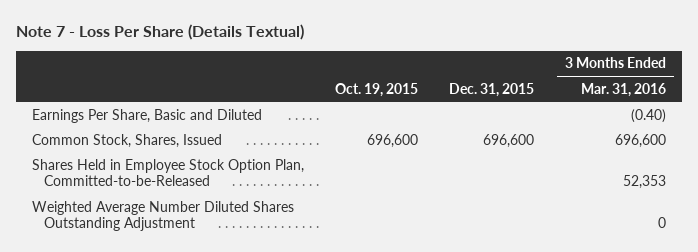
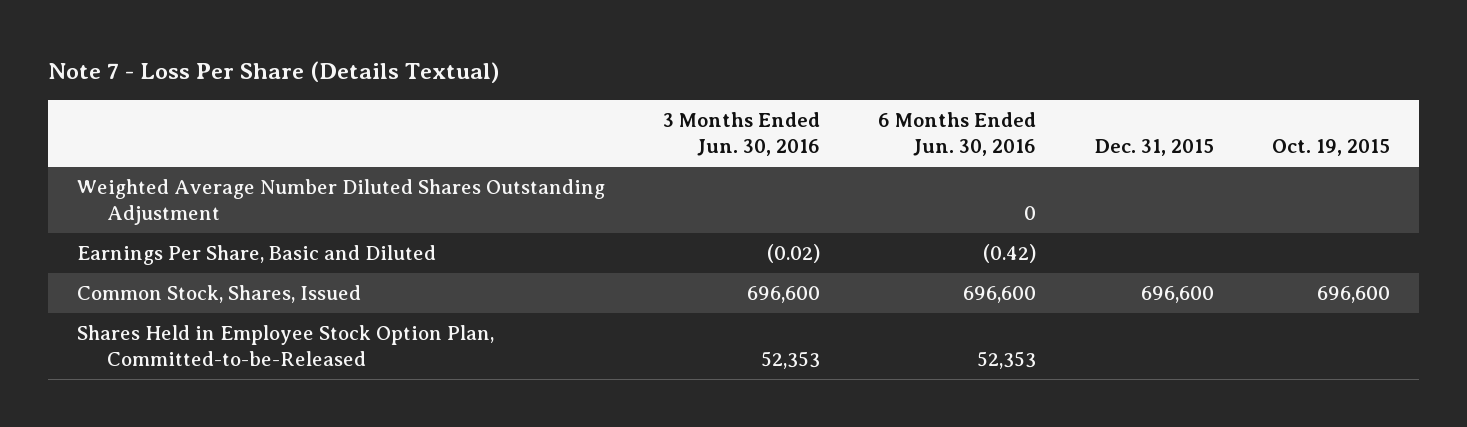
- | Oct. 19, 2015 | Dec. 31, 2015 | 3 Months Ended Mar. 31, 2016
+ | 3 Months Ended Jun. 30, 2016 | 6 Months Ended Jun. 30, 2016 | Dec. 31, 2015 | Oct. 19, 2015
moved up: Weighted Average Number Diluted Shares Outstanding Adjustment | | 0 | |

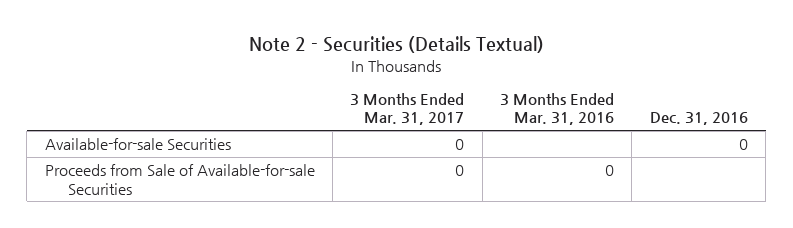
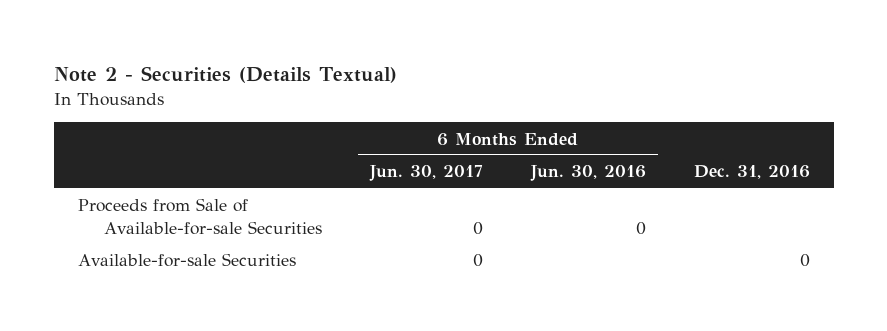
- | 3 Months Ended Mar. 31, 2017 | 3 Months Ended Mar. 31, 2016 | Dec. 31, 2016
+ | 6 Months Ended Jun. 30, 2017 | 6 Months Ended Jun. 30, 2016 | Dec. 31, 2016
moved down: Available-for-sale Securities | 0 | | 0

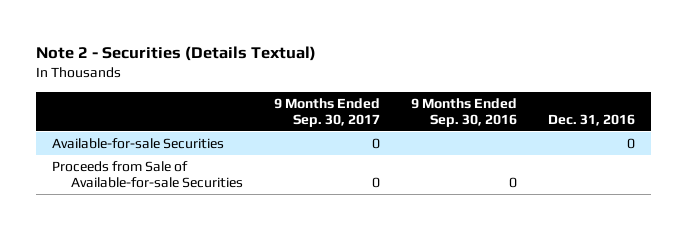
- | 6 Months Ended Jun. 30, 2017 | 6 Months Ended Jun. 30, 2016 | Dec. 31, 2016
+ | 9 Months Ended Sep. 30, 2017 | 9 Months Ended Sep. 30, 2016 | Dec. 31, 2016
moved down: Proceeds from Sale of Available-for-sale Securities | 0 | 0 |

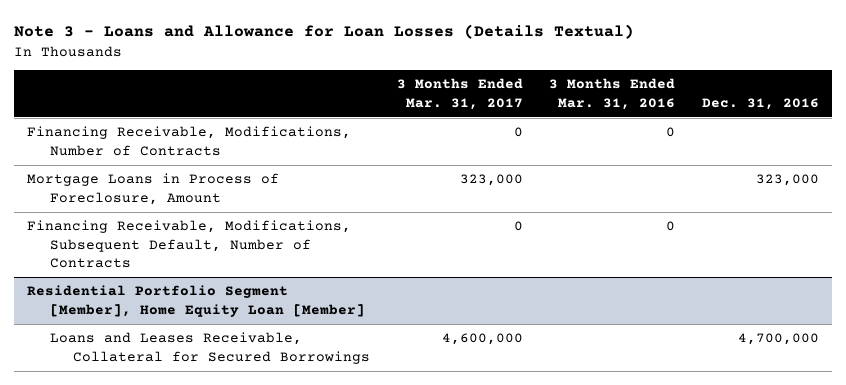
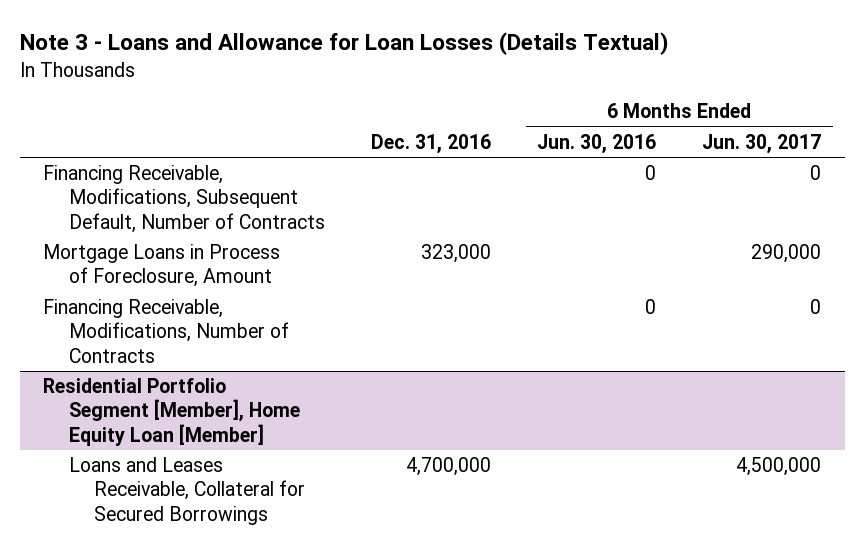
- | 3 Months Ended Mar. 31, 2017 | 3 Months Ended Mar. 31, 2016 | Dec. 31, 2016
+ | Dec. 31, 2016 | 6 Months Ended Jun. 30, 2016 | 6 Months Ended Jun. 30, 2017
moved down: Mortgage Loans in Process of Foreclosure, Amount | 323,000 | | 290,000
moved down: Financing Receivable, Modifications, Number of Contracts | | 0 | 0

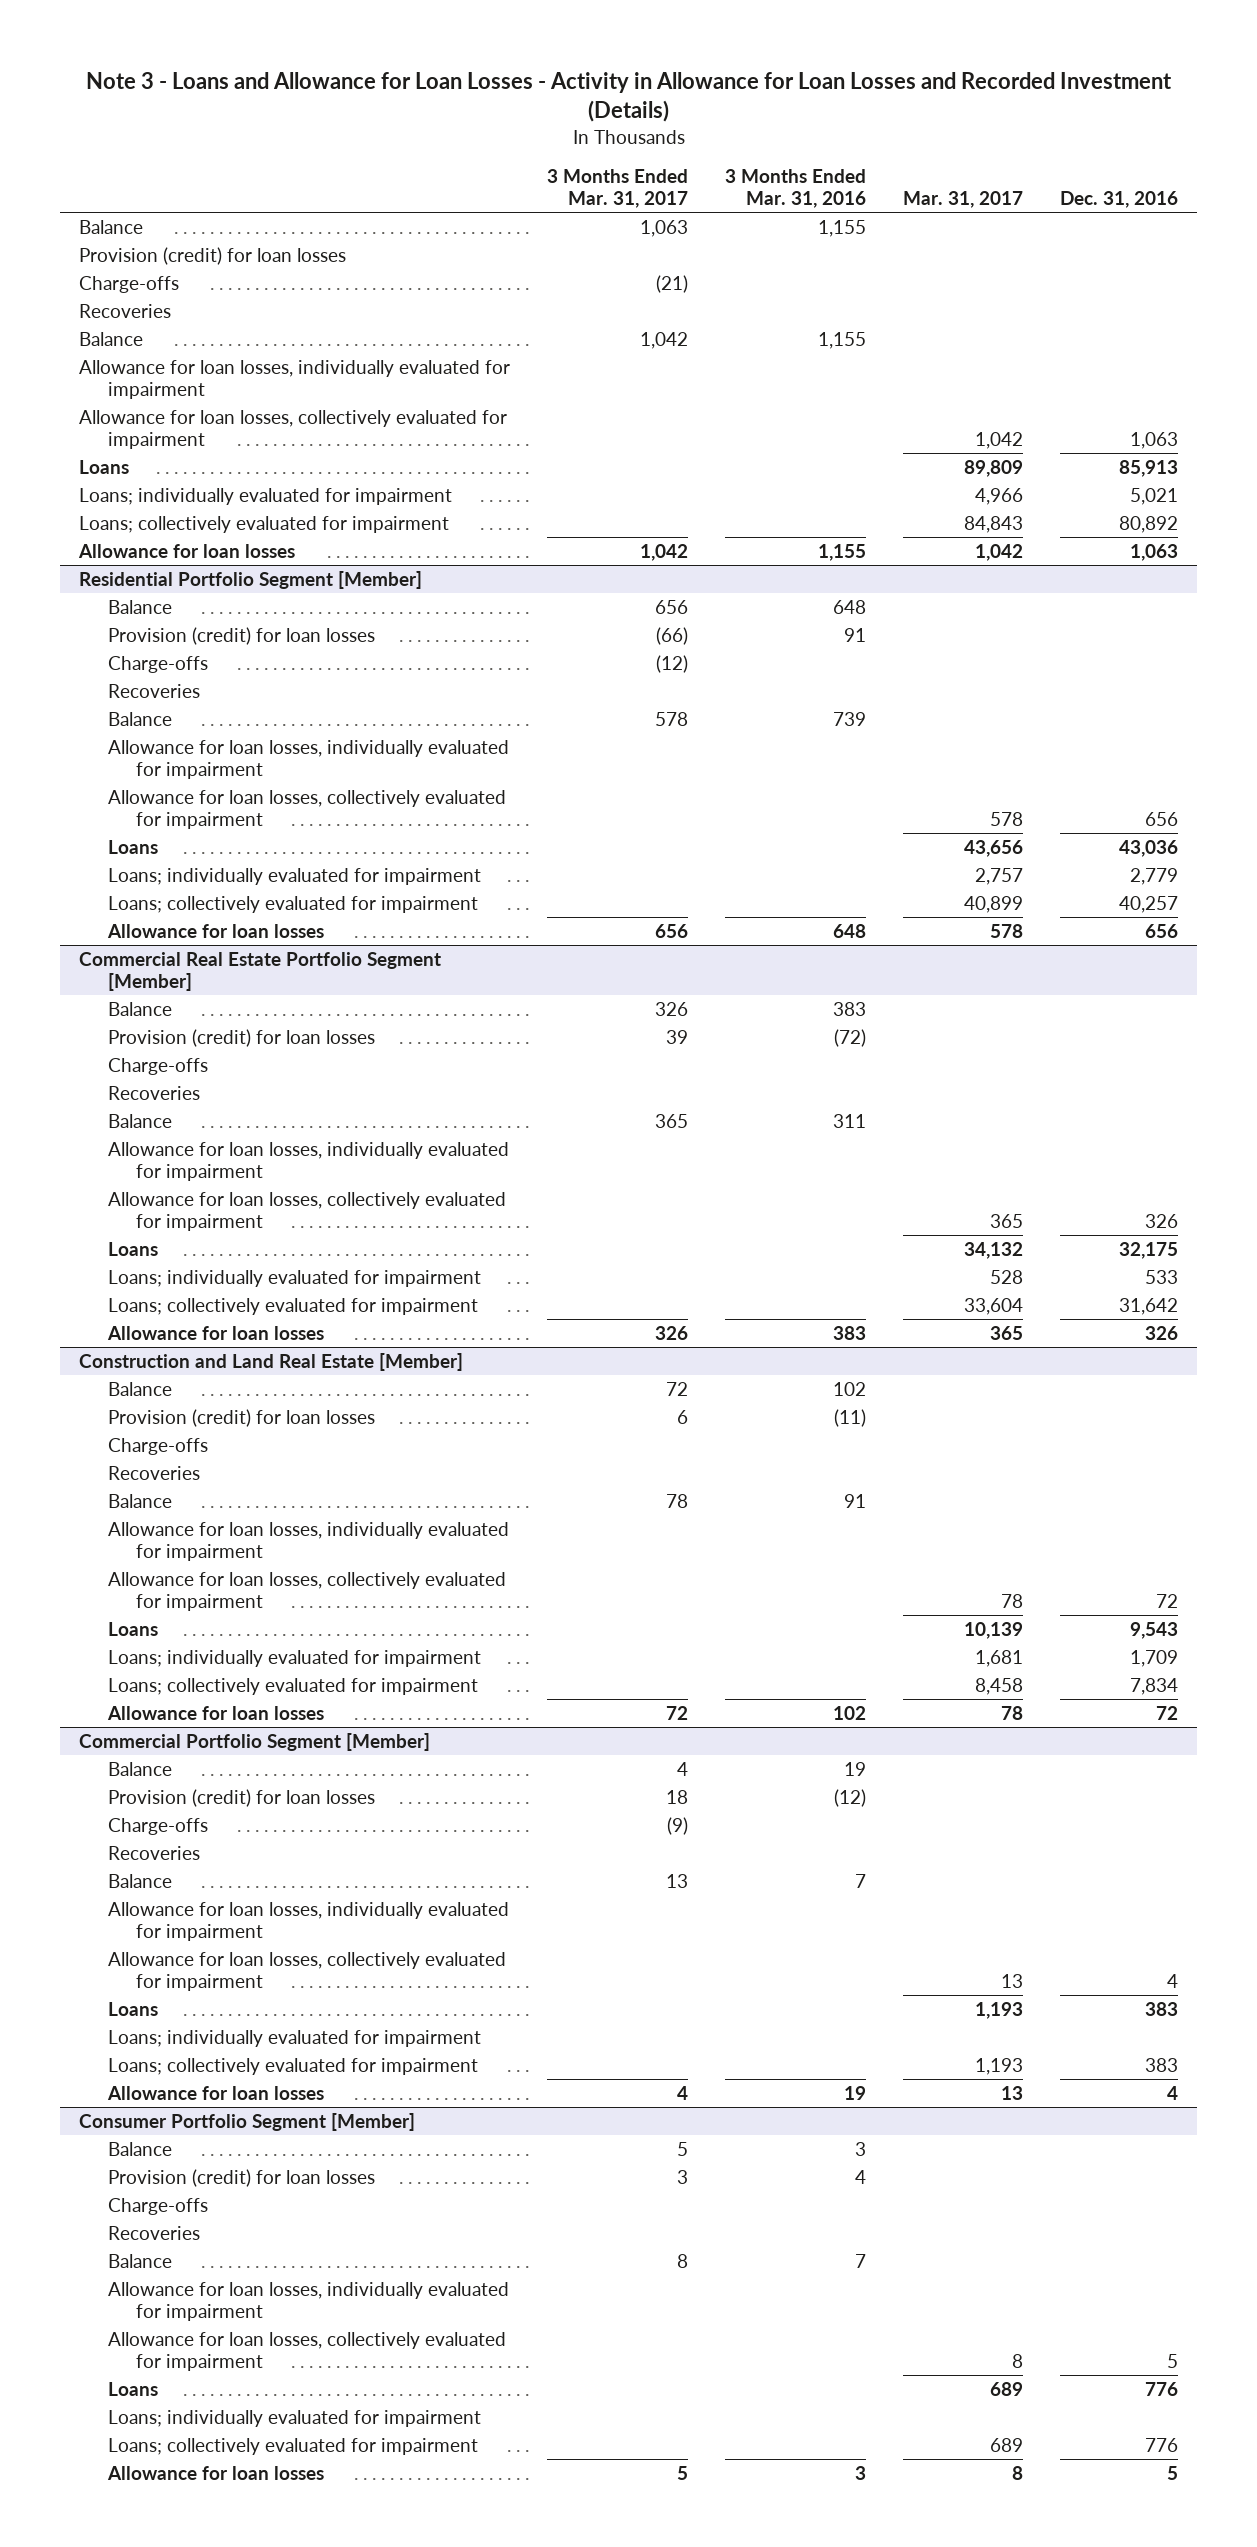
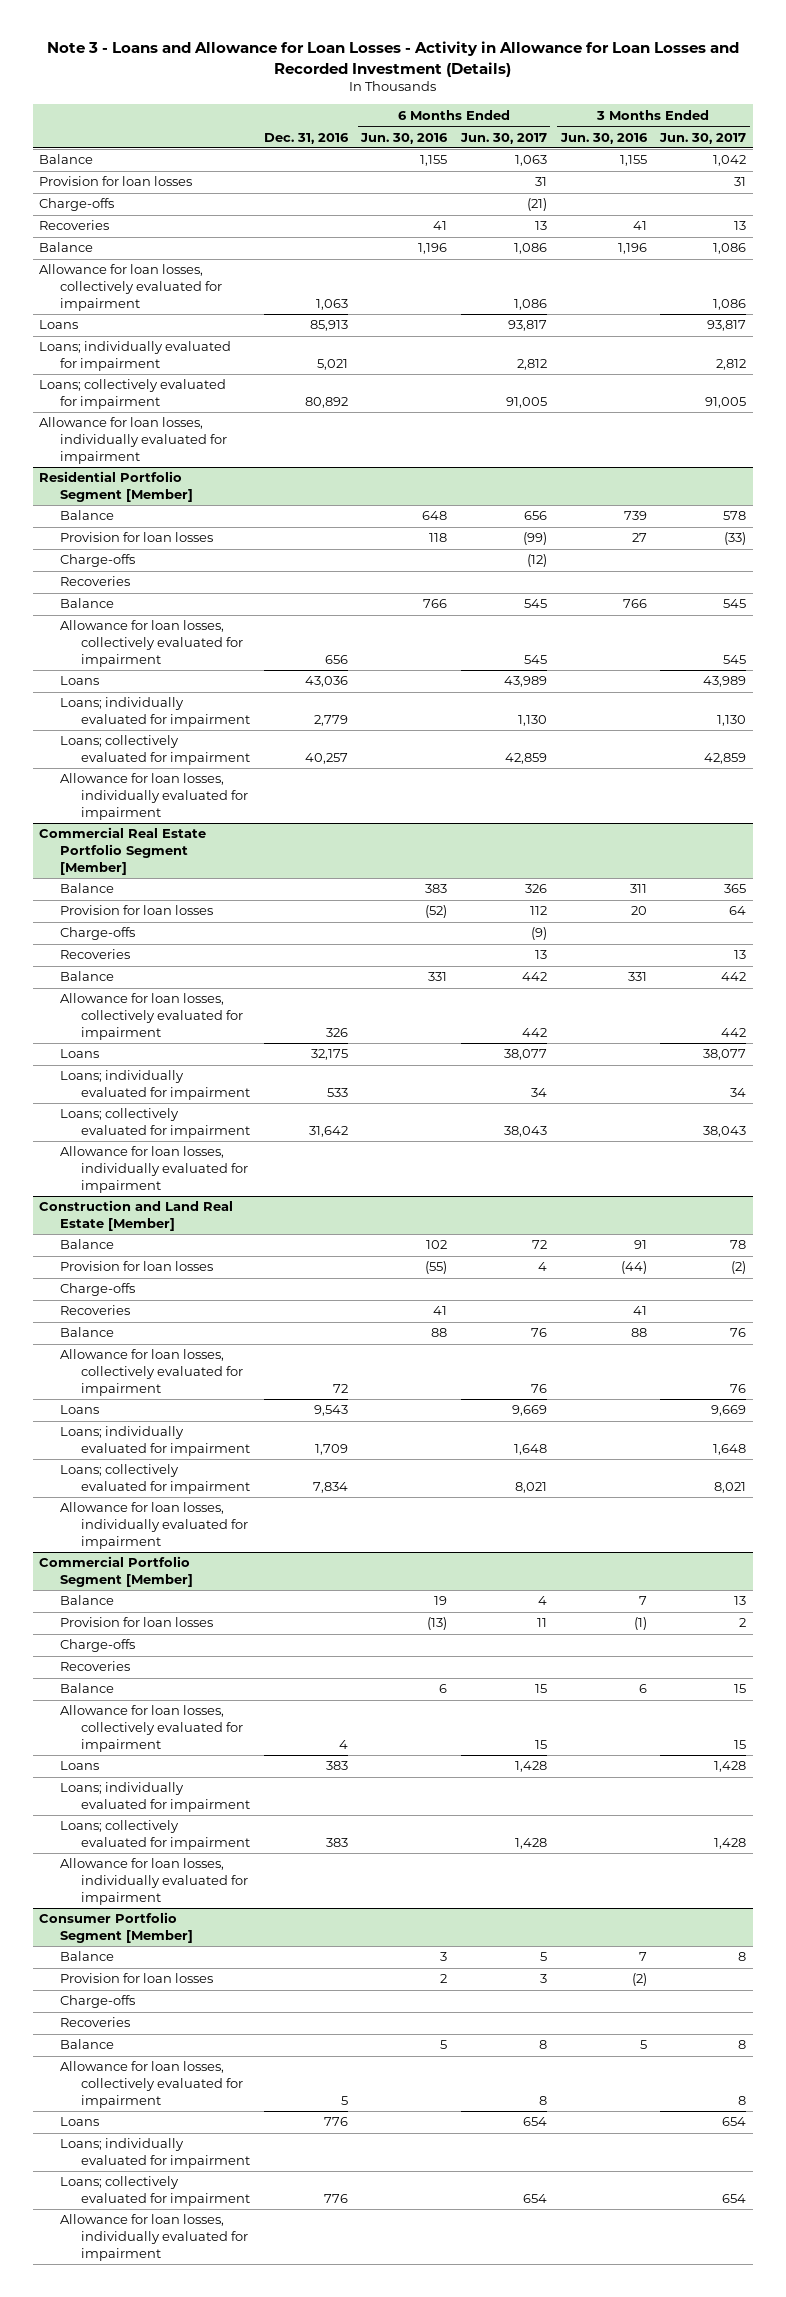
- | 3 Months Ended Mar. 31, 2017 | 3 Months Ended Mar. 31, 2016 | Mar. 31, 2017 | Dec. 31, 2016
+ | Dec. 31, 2016 | 6 Months Ended Jun. 30, 2016 | 6 Months Ended Jun. 30, 2017 | 3 Months Ended Jun. 30, 2016 | 3 Months Ended Jun. 30, 2017
- Provision (credit) for loan losses
+ Provision for loan losses | | | 31 | | 31
- Allowance for loan losses | 1,042 | 1,155 | 1,042 | 1,063
moved down: Allowance for loan losses, individually evaluated for impairment
@ Residential Portfolio Segment [Member]
- Provision (credit) for loan losses | (66) | 91 | |
+ Provision for loan losses | | 118 | (99) | 27 | (33)
- Allowance for loan losses | 656 | 648 | 578 | 656
moved down: Allowance for loan losses, individually evaluated for impairment
@ Commercial Real Estate Portfolio Segment [Member]
- Provision (credit) for loan losses | 39 | (72) | |
+ Provision for loan losses | | (52) | 112 | 20 | 64
- Allowance for loan losses | 326 | 383 | 365 | 326
moved down: Allowance for loan losses, individually evaluated for impairment
@ Construction and Land Real Estate [Member]
- Provision (credit) for loan losses | 6 | (11) | |
+ Provision for loan losses | | (55) | 4 | (44) | (2)
- Allowance for loan losses | 72 | 102 | 78 | 72
moved down: Allowance for loan losses, individually evaluated for impairment
@ Commercial Portfolio Segment [Member]
- Provision (credit) for loan losses | 18 | (12) | |
+ Provision for loan losses | | (13) | 11 | (1) | 2
- Allowance for loan losses | 4 | 19 | 13 | 4
moved down: Allowance for loan losses, individually evaluated for impairment
@ Consumer Portfolio Segment [Member]
- Provision (credit) for loan losses | 3 | 4 | |
+ Provision for loan losses | | 2 | 3 | (2) |
- Allowance for loan losses | 5 | 3 | 8 | 5
moved down: Allowance for loan losses, individually evaluated for impairment

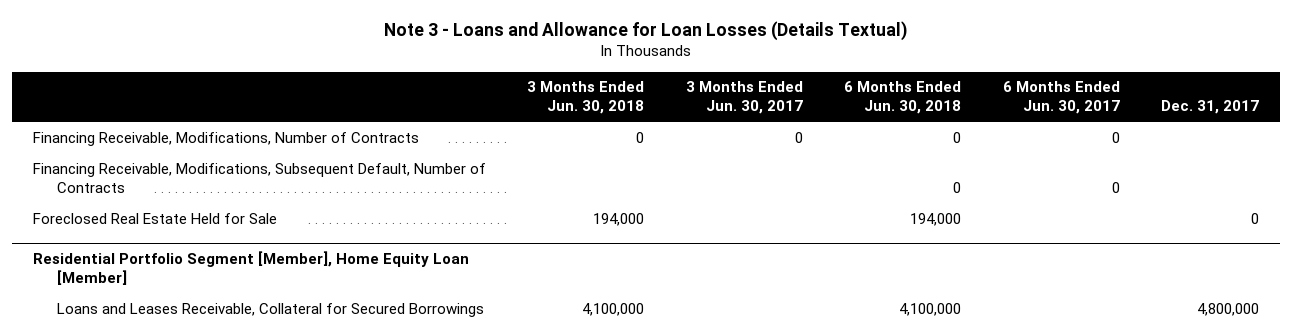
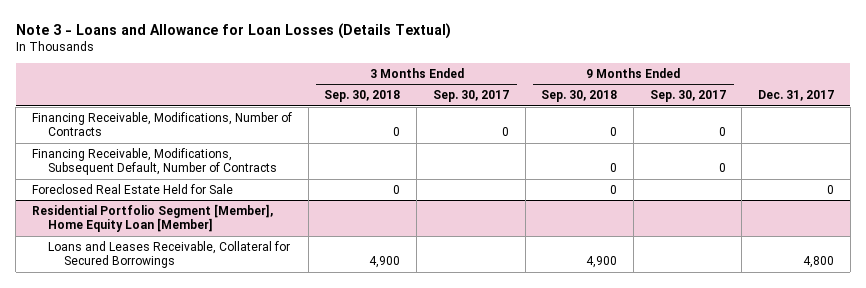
- | 3 Months Ended Jun. 30, 2018 | 3 Months Ended Jun. 30, 2017 | 6 Months Ended Jun. 30, 2018 | 6 Months Ended Jun. 30, 2017 | Dec. 31, 2017
+ | 3 Months Ended Sep. 30, 2018 | 3 Months Ended Sep. 30, 2017 | 9 Months Ended Sep. 30, 2018 | 9 Months Ended Sep. 30, 2017 | Dec. 31, 2017
@ Residential Portfolio Segment [Member], Home Equity Loan [Member]
- Loans and Leases Receivable, Collateral for Secured Borrowings | 4,100,000 | | 4,100,000 | | 4,800,000
+ Loans and Leases Receivable, Collateral for Secured Borrowings | 4,900 | | 4,900 | | 4,800

